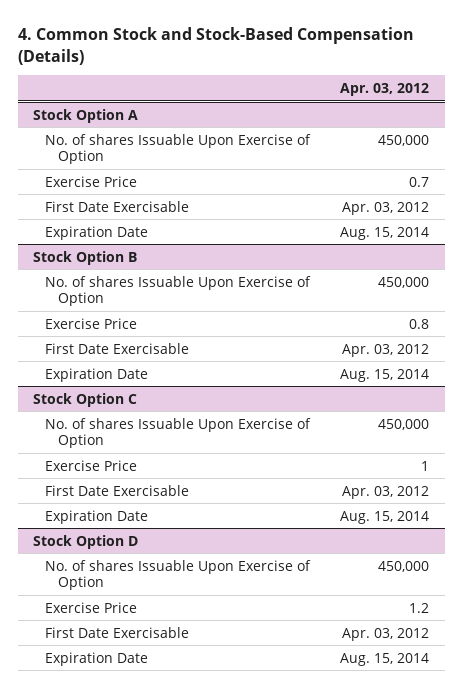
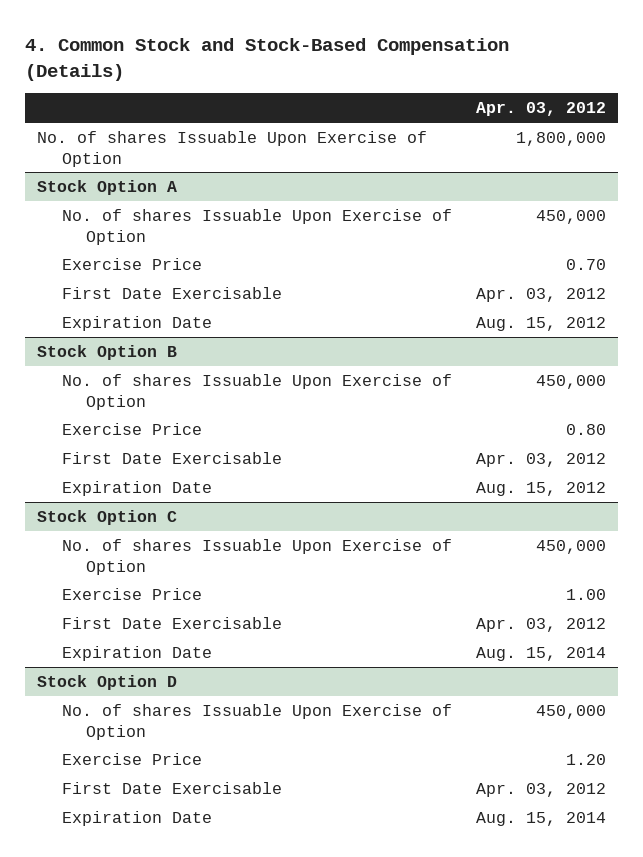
+ No. of shares Issuable Upon Exercise of Option | 1,800,000
@ Stock Option A
- Exercise Price | 0.7
+ Exercise Price | 0.70
- Expiration Date | Aug. 15, 2014
+ Expiration Date | Aug. 15, 2012
@ Stock Option B
- Exercise Price | 0.8
+ Exercise Price | 0.80
- Expiration Date | Aug. 15, 2014
+ Expiration Date | Aug. 15, 2012
@ Stock Option C
- Exercise Price | 1
+ Exercise Price | 1.00
@ Stock Option D
- Exercise Price | 1.2
+ Exercise Price | 1.20

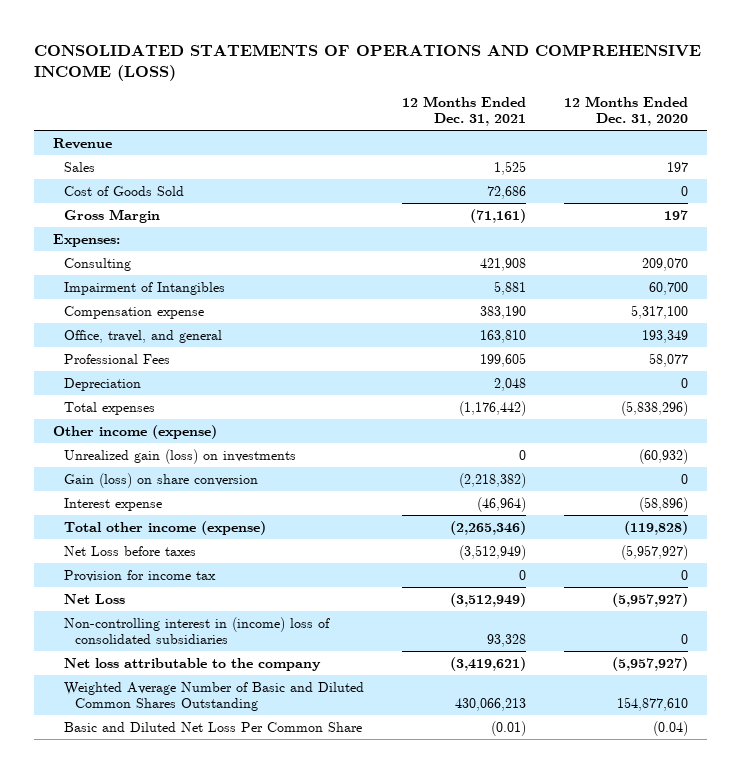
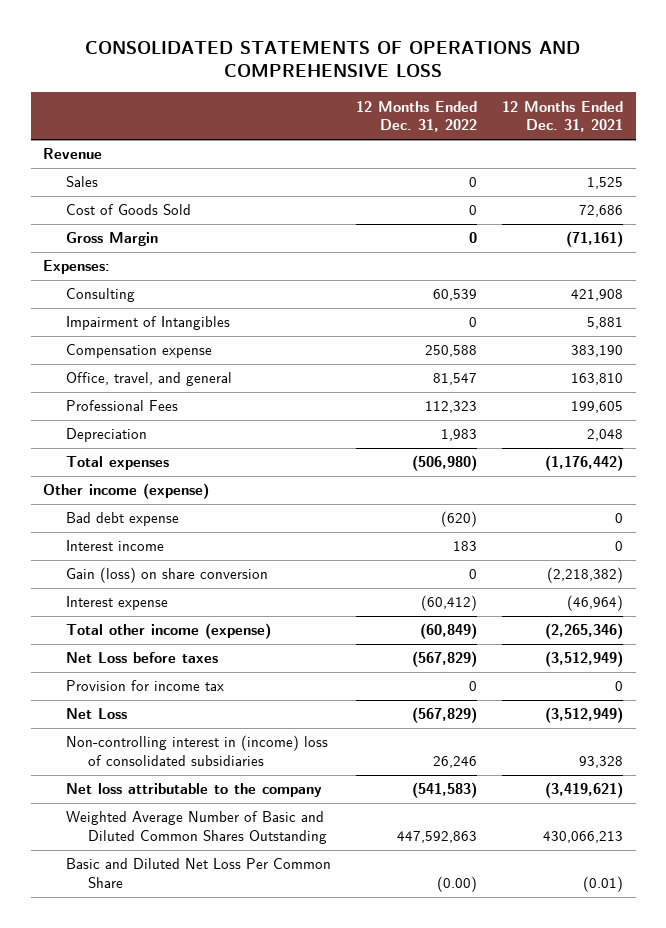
- CONSOLIDATED STATEMENTS OF OPERATIONS AND COMPREHENSIVE INCOME (LOSS)
+ CONSOLIDATED STATEMENTS OF OPERATIONS AND COMPREHENSIVE LOSS
- | 12 Months Ended Dec. 31, 2021 | 12 Months Ended Dec. 31, 2020
+ | 12 Months Ended Dec. 31, 2022 | 12 Months Ended Dec. 31, 2021
- Unrealized gain (loss) on investments | 0 | (60,932)
+ Bad debt expense | (620) | 0
+ Interest income | 183 | 0

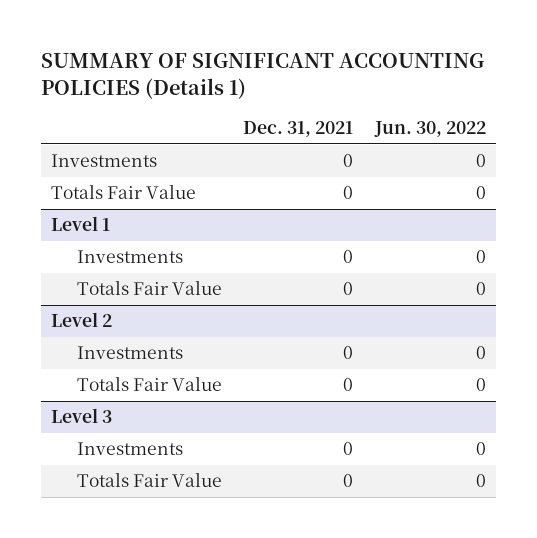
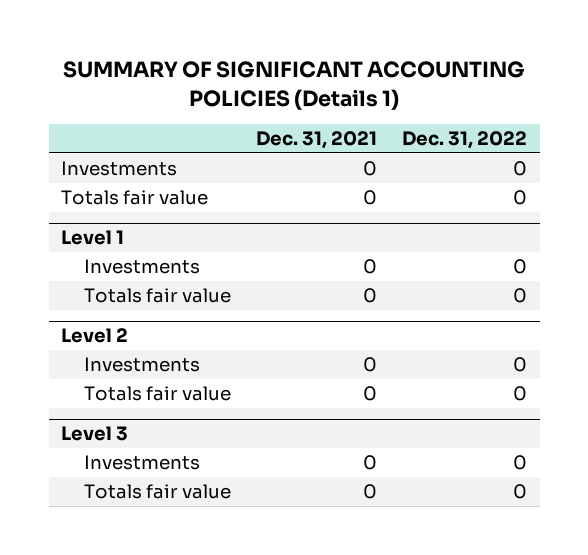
- | Dec. 31, 2021 | Jun. 30, 2022
+ | Dec. 31, 2021 | Dec. 31, 2022
- Totals Fair Value | 0 | 0
+ Totals fair value | 0 | 0
@ Level 1
- Totals Fair Value | 0 | 0
+ Totals fair value | 0 | 0
@ Level 2
- Totals Fair Value | 0 | 0
+ Totals fair value | 0 | 0
@ Level 3
- Totals Fair Value | 0 | 0
+ Totals fair value | 0 | 0

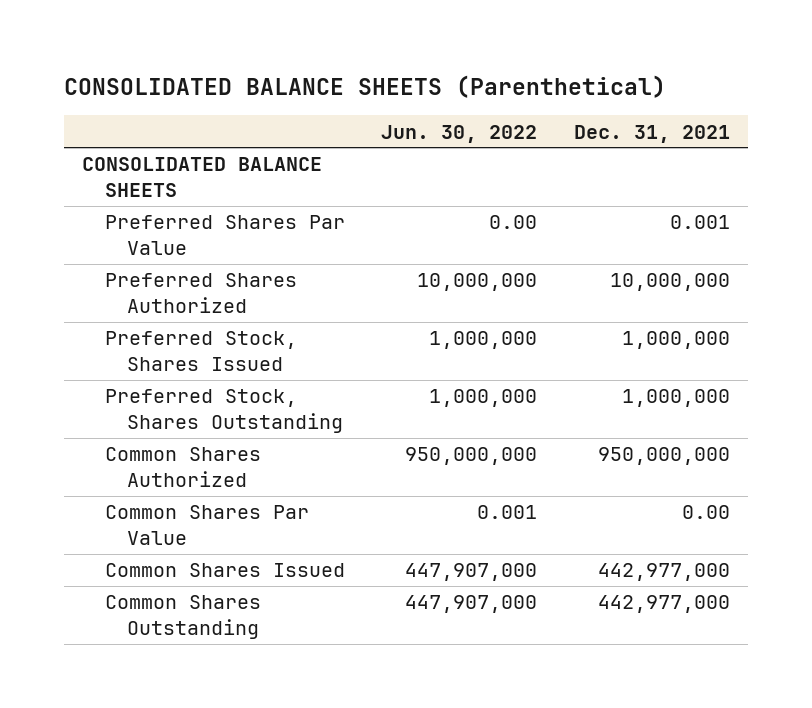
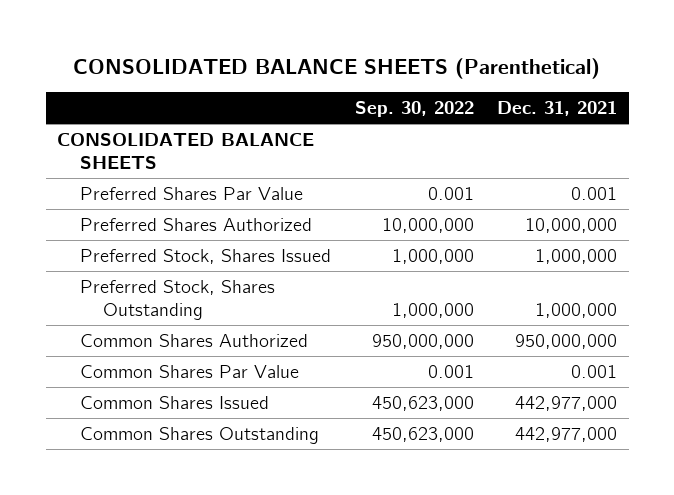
- | Jun. 30, 2022 | Dec. 31, 2021
+ | Sep. 30, 2022 | Dec. 31, 2021
- Common Shares Par Value | 0.001 | 0.00
+ Common Shares Par Value | 0.001 | 0.001

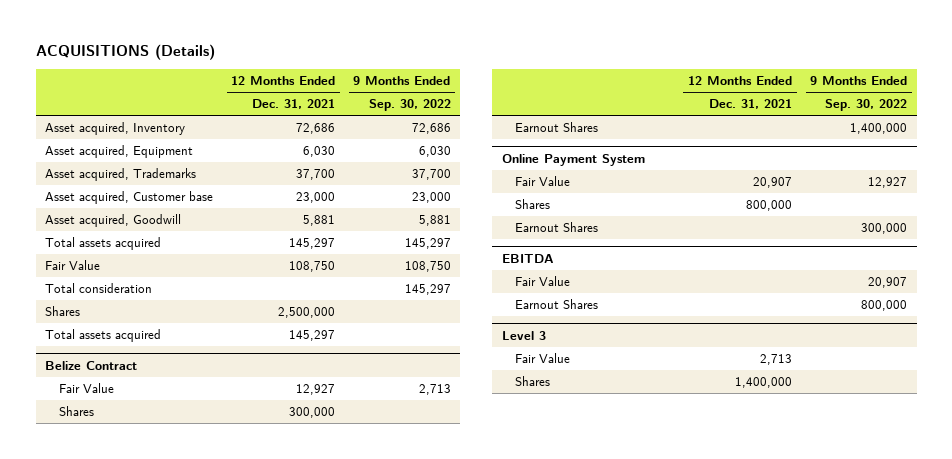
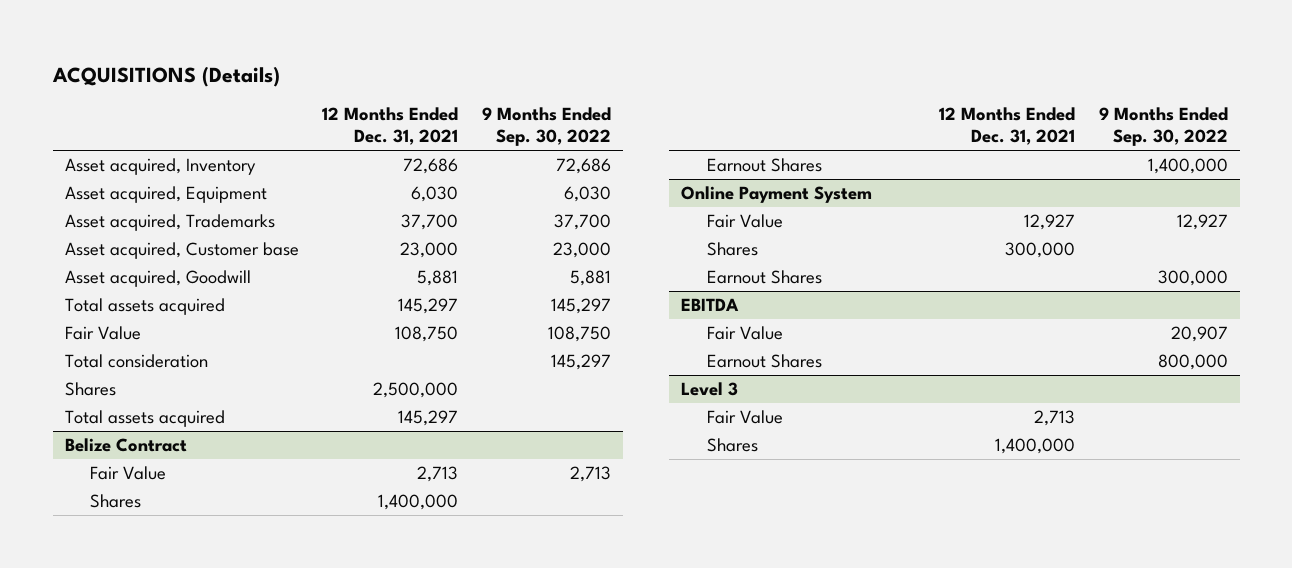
@ Belize Contract
- Fair Value | 12,927 | 2,713
- Shares | 300,000 |
+ Fair Value | 2,713 | 2,713
+ Shares | 1,400,000 |
@ Online Payment System
- Fair Value | 20,907 | 12,927
- Shares | 800,000 |
+ Fair Value | 12,927 | 12,927
+ Shares | 300,000 |

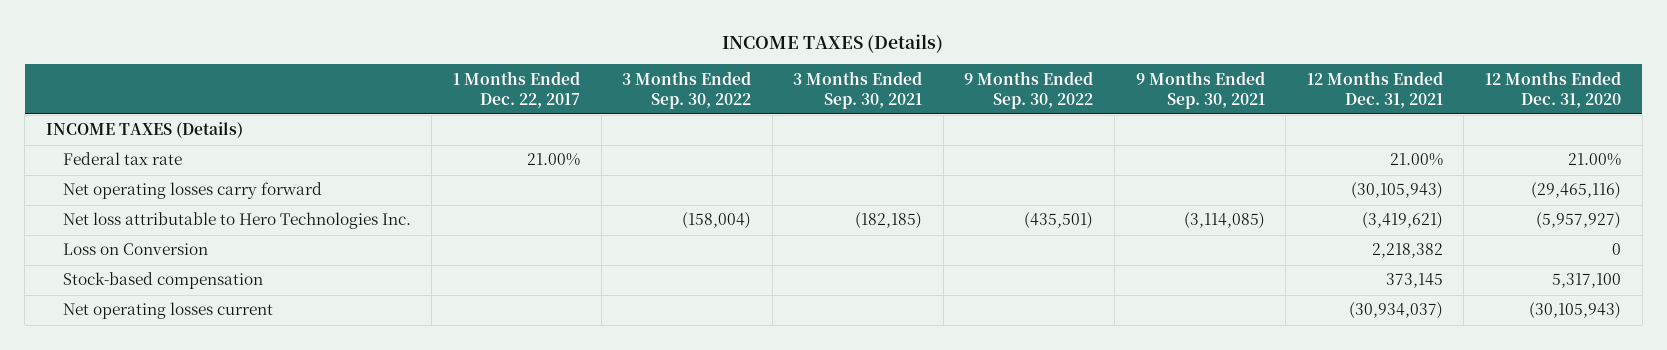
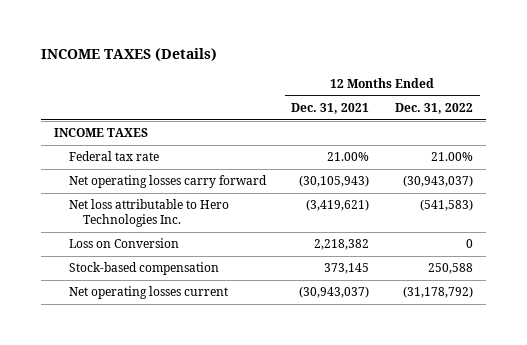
- | 1 Months Ended Dec. 22, 2017 | 3 Months Ended Sep. 30, 2022 | 3 Months Ended Sep. 30, 2021 | 9 Months Ended Sep. 30, 2022 | 9 Months Ended Sep. 30, 2021 | 12 Months Ended Dec. 31, 2021 | 12 Months Ended Dec. 31, 2020
+ | 12 Months Ended Dec. 31, 2021 | 12 Months Ended Dec. 31, 2022
- INCOME TAXES (Details)
+ INCOME TAXES
- Net operating losses current | | | | | | (30,934,037) | (30,105,943)
+ Net operating losses current | (30,943,037) | (31,178,792)

